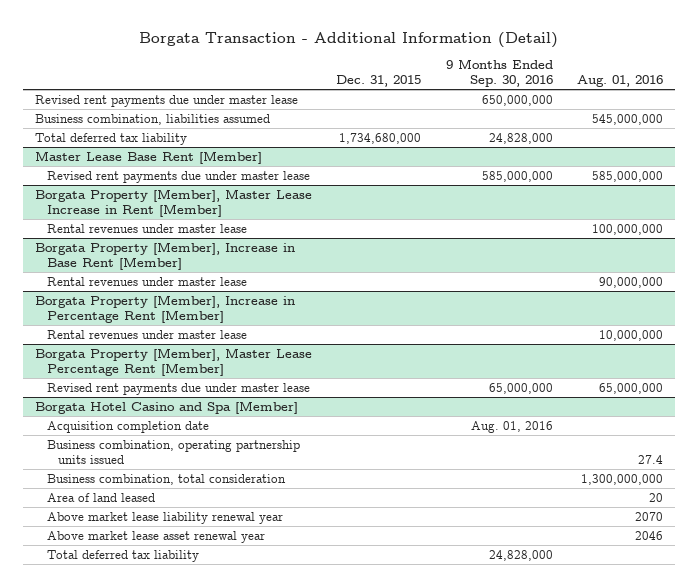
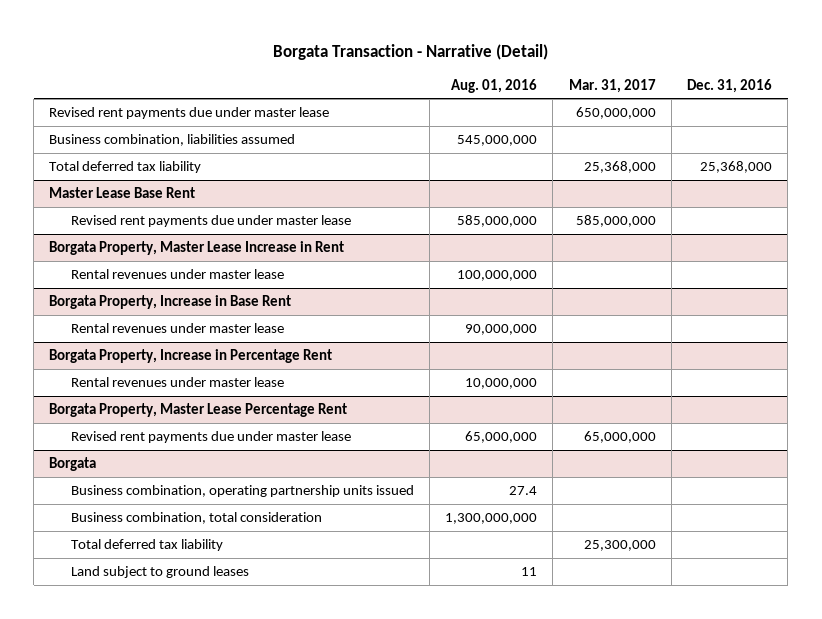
- Borgata Transaction - Additional Information (Detail)
+ Borgata Transaction - Narrative (Detail)
- | Dec. 31, 2015 | 9 Months Ended Sep. 30, 2016 | Aug. 01, 2016
+ | Aug. 01, 2016 | Mar. 31, 2017 | Dec. 31, 2016
- Master Lease Base Rent [Member]
+ Master Lease Base Rent
- Borgata Property [Member], Master Lease Increase in Rent [Member]
+ Borgata Property, Master Lease Increase in Rent
- Borgata Property [Member], Increase in Base Rent [Member]
+ Borgata Property, Increase in Base Rent
- Borgata Property [Member], Increase in Percentage Rent [Member]
+ Borgata Property, Increase in Percentage Rent
- Borgata Property [Member], Master Lease Percentage Rent [Member]
+ Borgata Property, Master Lease Percentage Rent
- Borgata Hotel Casino and Spa [Member]
- Acquisition completion date | | Aug. 01, 2016 |
+ Borgata
- Area of land leased | | | 20
- Above market lease liability renewal year | | | 2070
- Above market lease asset renewal year | | | 2046
+ Land subject to ground leases | 11 | |

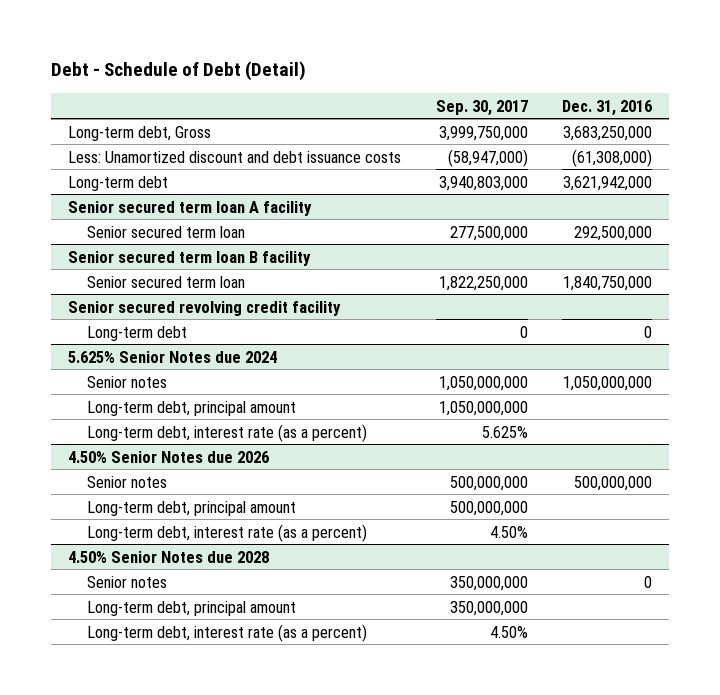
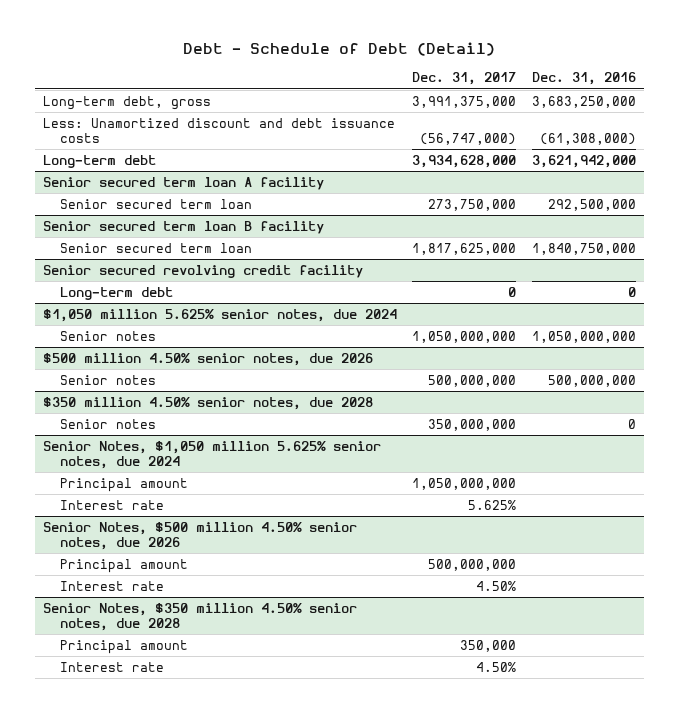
- | Sep. 30, 2017 | Dec. 31, 2016
+ | Dec. 31, 2017 | Dec. 31, 2016
- Long-term debt, Gross | 3,999,750,000 | 3,683,250,000
+ Long-term debt, gross | 3,991,375,000 | 3,683,250,000
- 5.625% Senior Notes due 2024
+ $1,050 million 5.625% senior notes, due 2024
- Long-term debt, principal amount | 1,050,000,000 |
- Long-term debt, interest rate (as a percent) | 5.625% |
- 4.50% Senior Notes due 2026
+ $500 million 4.50% senior notes, due 2026
- Long-term debt, principal amount | 500,000,000 |
- Long-term debt, interest rate (as a percent) | 4.50% |
- 4.50% Senior Notes due 2028
+ $350 million 4.50% senior notes, due 2028
- Long-term debt, principal amount | 350,000,000 |
- Long-term debt, interest rate (as a percent) | 4.50% |
+ Senior Notes, $1,050 million 5.625% senior notes, due 2024
+ Principal amount | 1,050,000,000 |
+ Interest rate | 5.625% |
+ Senior Notes, $500 million 4.50% senior notes, due 2026
+ Principal amount | 500,000,000 |
+ Interest rate | 4.50% |
+ Senior Notes, $350 million 4.50% senior notes, due 2028
+ Principal amount | 350,000 |
+ Interest rate | 4.50% |

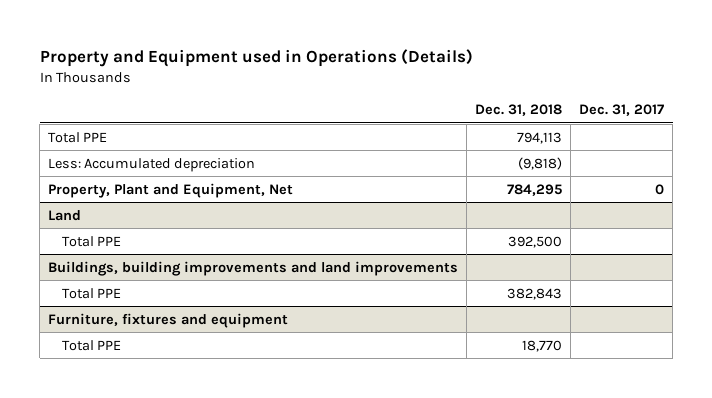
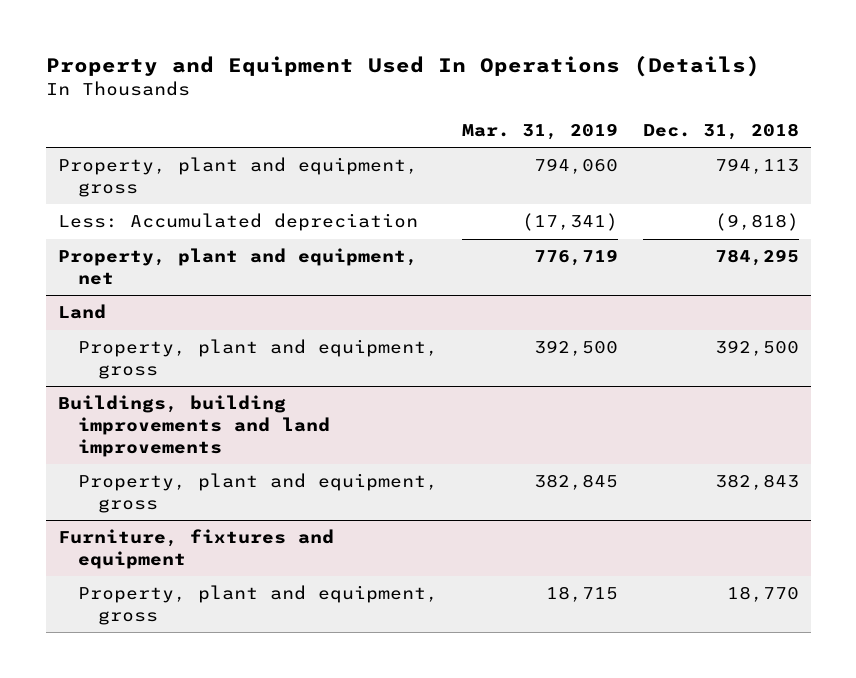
- Property and Equipment used in Operations (Details)
+ Property and Equipment Used In Operations (Details)
- | Dec. 31, 2018 | Dec. 31, 2017
+ | Mar. 31, 2019 | Dec. 31, 2018
- Total PPE | 794,113 |
+ Property, plant and equipment, gross | 794,060 | 794,113
- Property, Plant and Equipment, Net | 784,295 | 0
+ Property, plant and equipment, net | 776,719 | 784,295
@ Land
- Total PPE | 392,500 |
+ Property, plant and equipment, gross | 392,500 | 392,500
@ Buildings, building improvements and land improvements
- Total PPE | 382,843 |
+ Property, plant and equipment, gross | 382,845 | 382,843
@ Furniture, fixtures and equipment
- Total PPE | 18,770 |
+ Property, plant and equipment, gross | 18,715 | 18,770

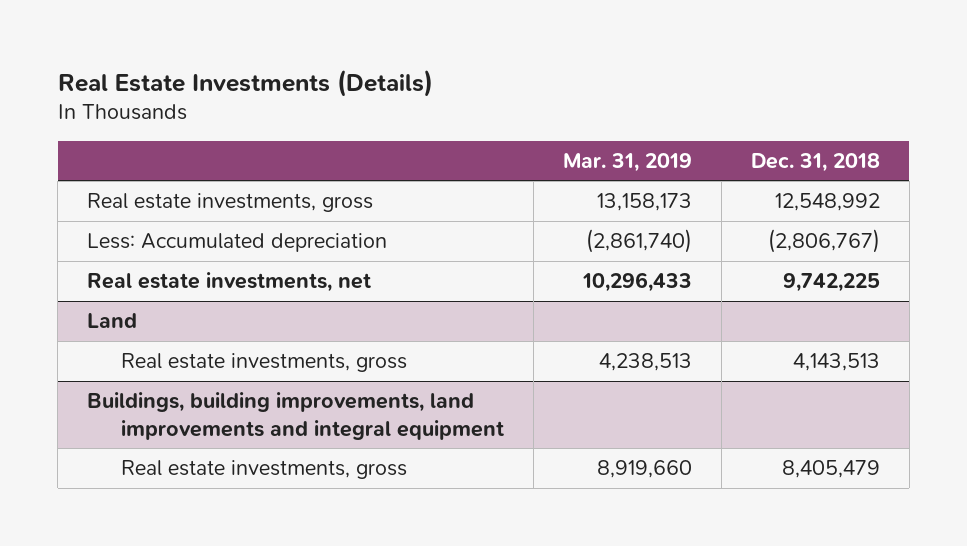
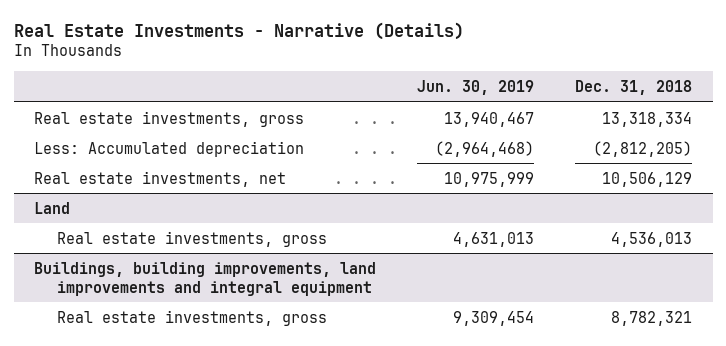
- Real Estate Investments (Details)
+ Real Estate Investments - Narrative (Details)
- | Mar. 31, 2019 | Dec. 31, 2018
+ | Jun. 30, 2019 | Dec. 31, 2018
- Real estate investments, gross | 13,158,173 | 12,548,992
- Less: Accumulated depreciation | (2,861,740) | (2,806,767)
- Real estate investments, net | 10,296,433 | 9,742,225
+ Real estate investments, gross | 13,940,467 | 13,318,334
+ Less: Accumulated depreciation | (2,964,468) | (2,812,205)
+ Real estate investments, net | 10,975,999 | 10,506,129
@ Land
- Real estate investments, gross | 4,238,513 | 4,143,513
+ Real estate investments, gross | 4,631,013 | 4,536,013
@ Buildings, building improvements, land improvements and integral equipment
- Real estate investments, gross | 8,919,660 | 8,405,479
+ Real estate investments, gross | 9,309,454 | 8,782,321

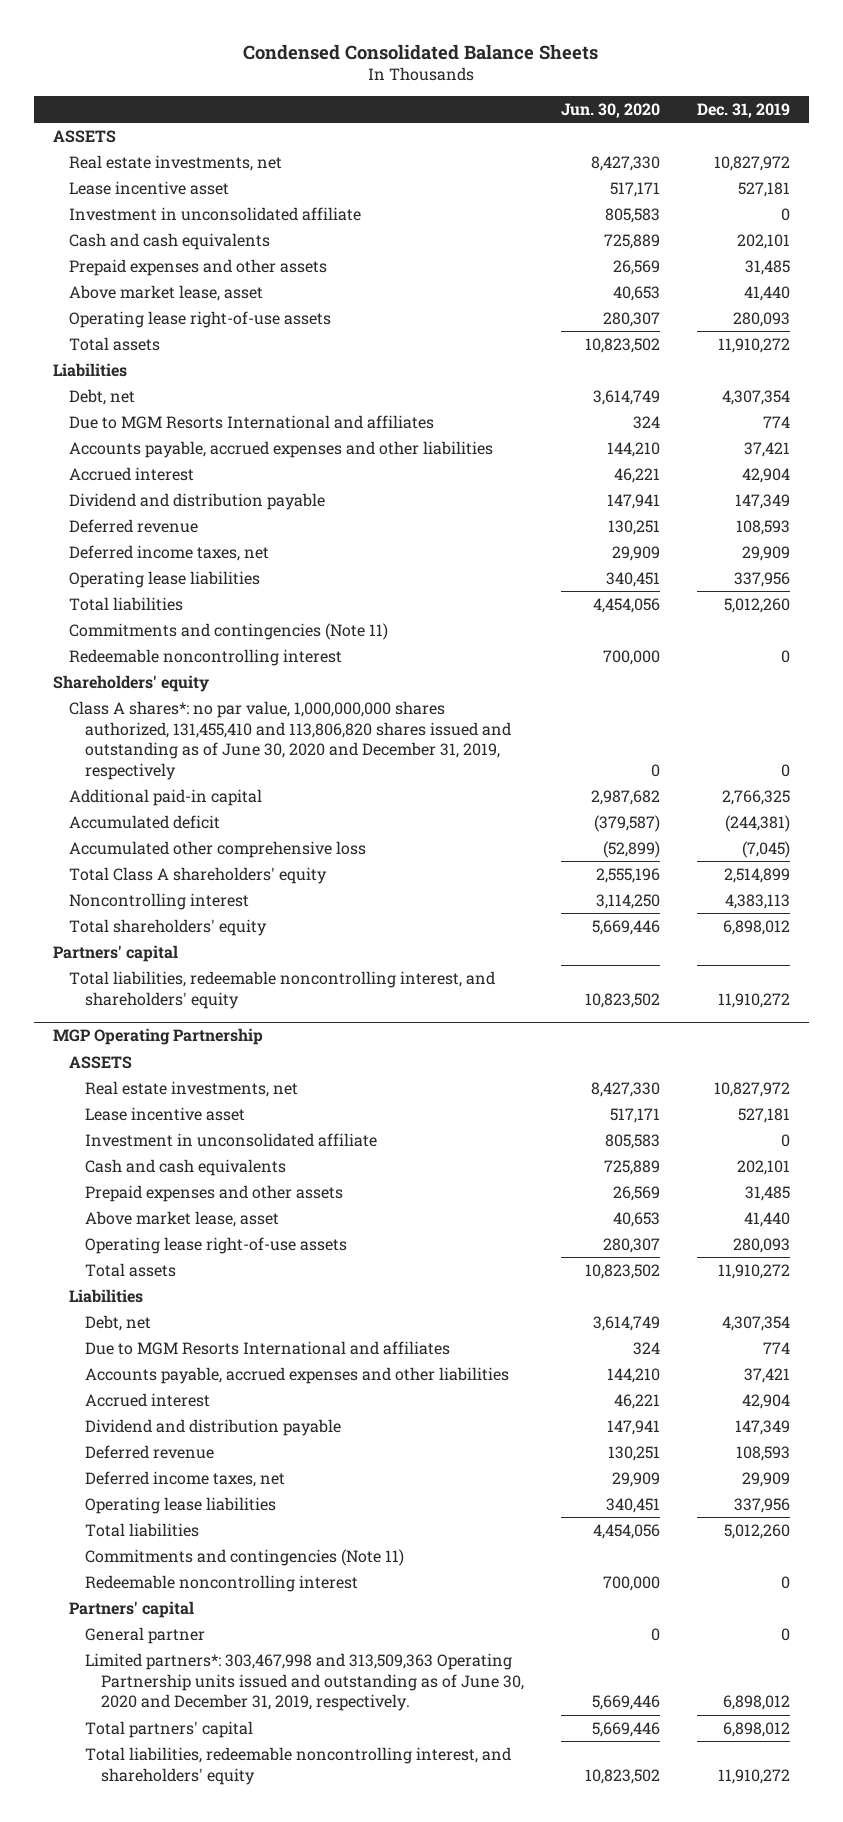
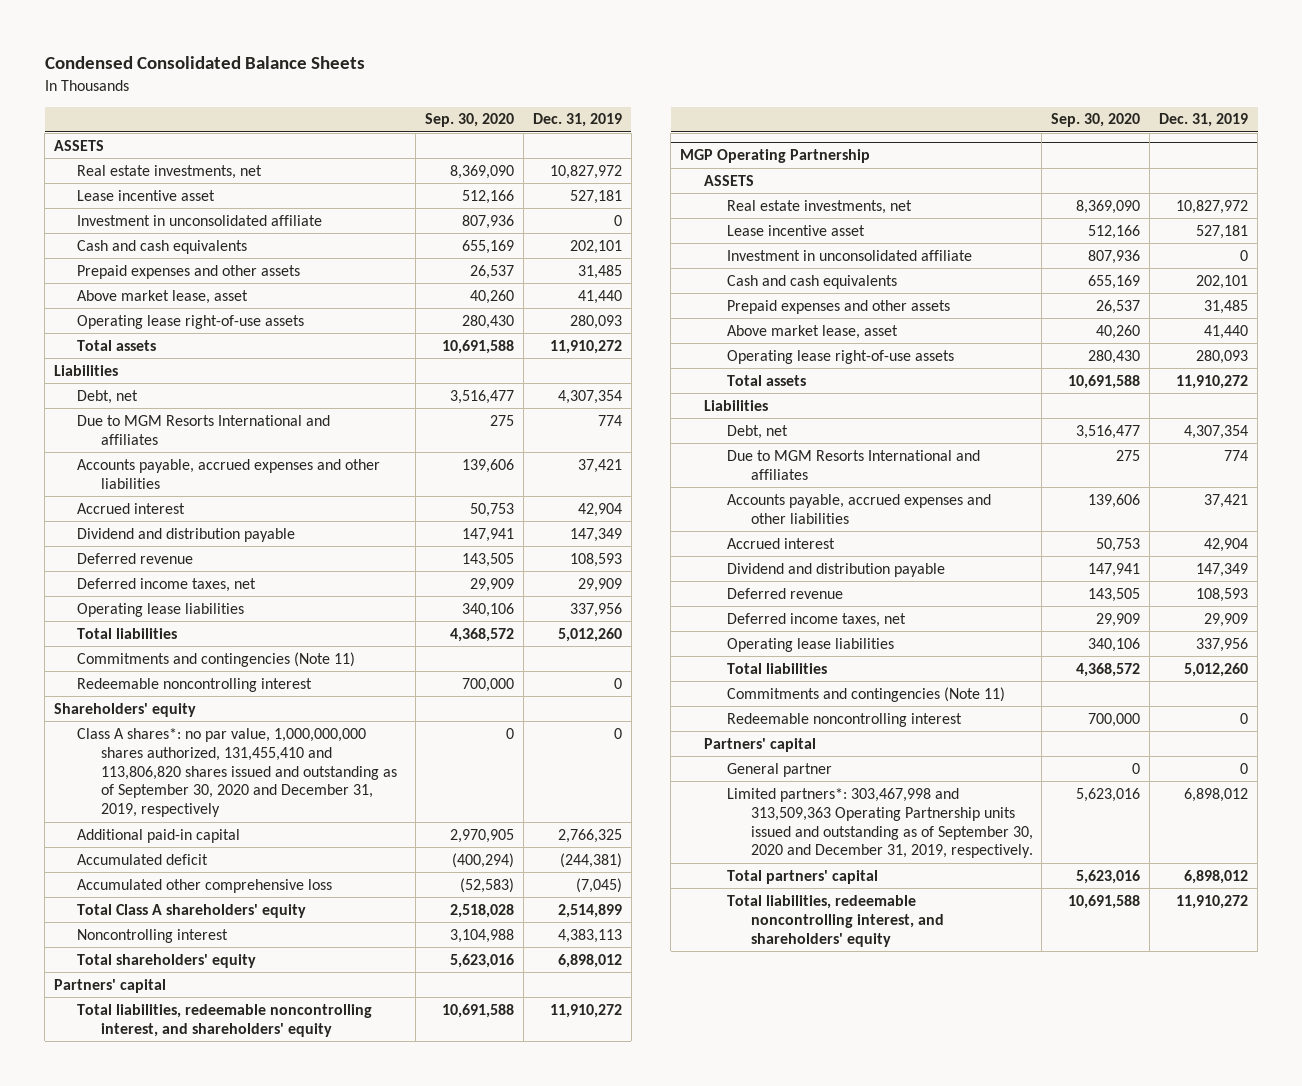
- | Jun. 30, 2020 | Dec. 31, 2019
+ | Sep. 30, 2020 | Dec. 31, 2019
- Class A shares*: no par value, 1,000,000,000 shares authorized, 131,455,410 and 113,806,820 shares issued and outstanding as of June 30, 2020 and December 31, 2019, respectively | 0 | 0
+ Class A shares*: no par value, 1,000,000,000 shares authorized, 131,455,410 and 113,806,820 shares issued and outstanding as of September 30, 2020 and December 31, 2019, respectively | 0 | 0
@ MGP Operating Partnership
- Limited partners*: 303,467,998 and 313,509,363 Operating Partnership units issued and outstanding as of June 30, 2020 and December 31, 2019, respectively. | 5,669,446 | 6,898,012
+ Limited partners*: 303,467,998 and 313,509,363 Operating Partnership units issued and outstanding as of September 30, 2020 and December 31, 2019, respectively. | 5,623,016 | 6,898,012

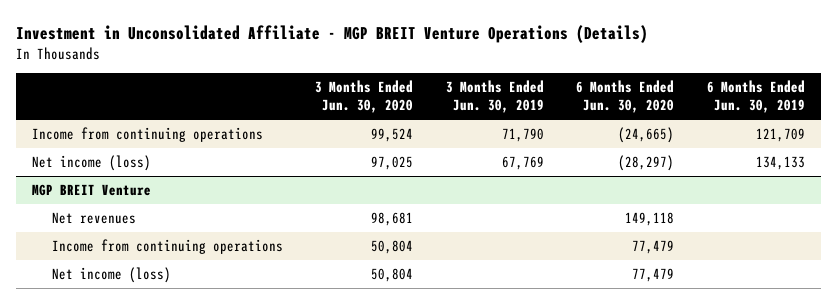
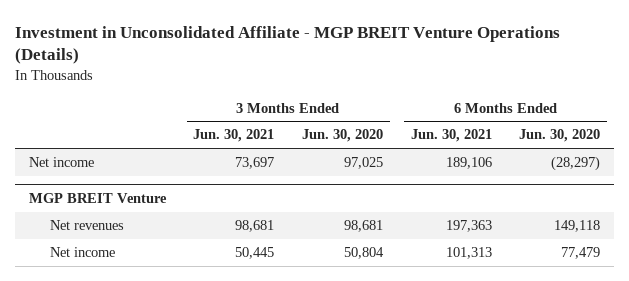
- | 3 Months Ended Jun. 30, 2020 | 3 Months Ended Jun. 30, 2019 | 6 Months Ended Jun. 30, 2020 | 6 Months Ended Jun. 30, 2019
+ | 3 Months Ended Jun. 30, 2021 | 3 Months Ended Jun. 30, 2020 | 6 Months Ended Jun. 30, 2021 | 6 Months Ended Jun. 30, 2020
- Income from continuing operations | 99,524 | 71,790 | (24,665) | 121,709
- Net income (loss) | 97,025 | 67,769 | (28,297) | 134,133
+ Net income | 73,697 | 97,025 | 189,106 | (28,297)
@ MGP BREIT Venture
- Income from continuing operations | 50,804 | | 77,479 |
- Net income (loss) | 50,804 | | 77,479 |
+ Net income | 50,445 | 50,804 | 101,313 | 77,479

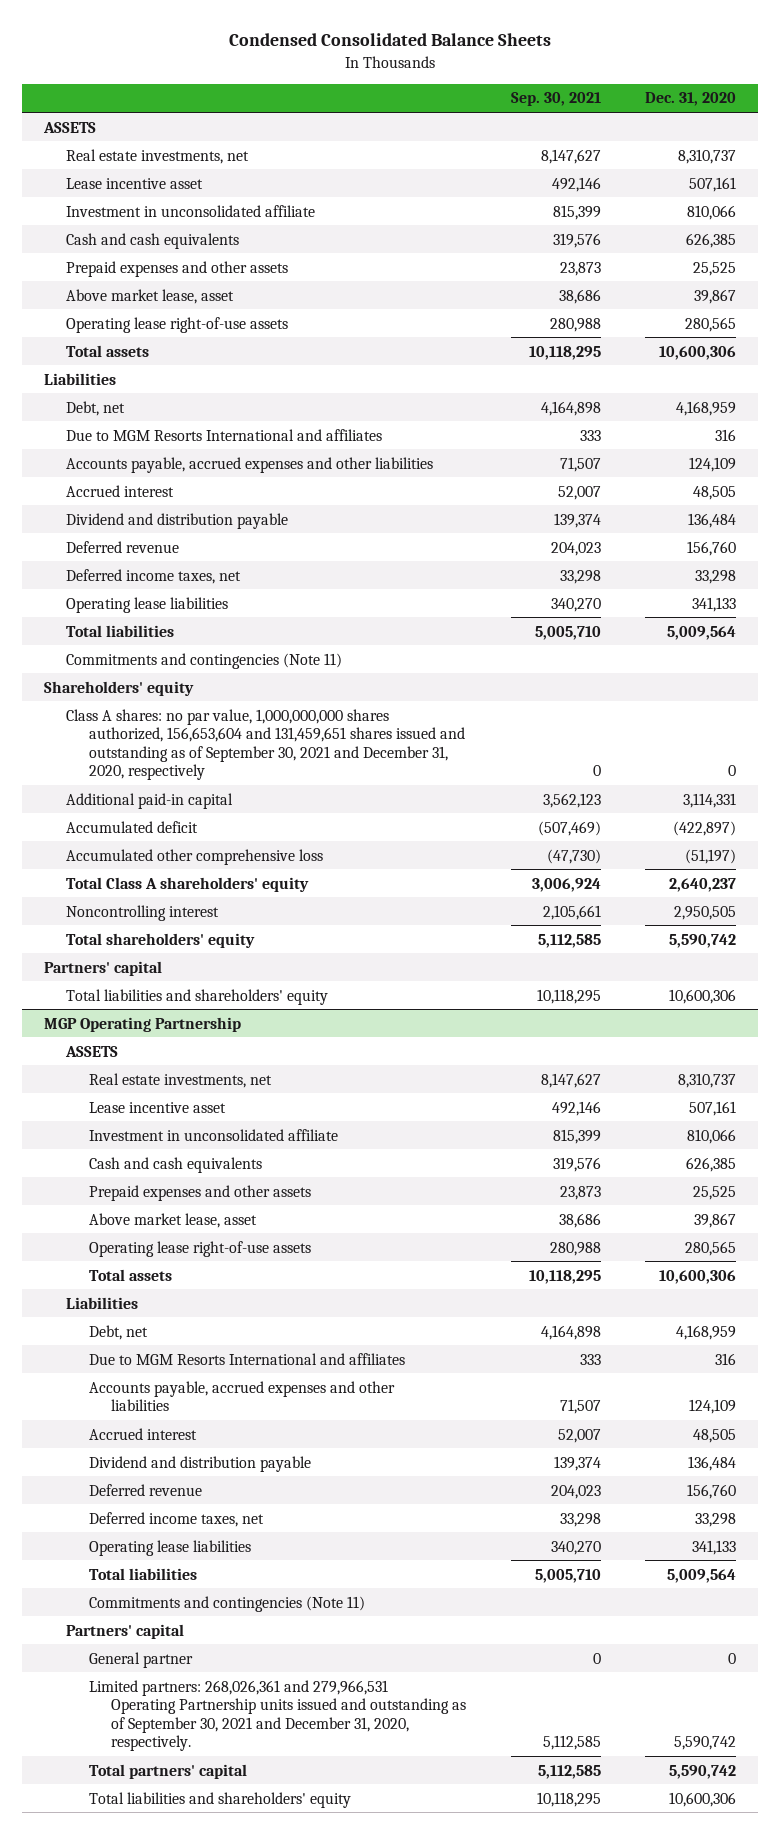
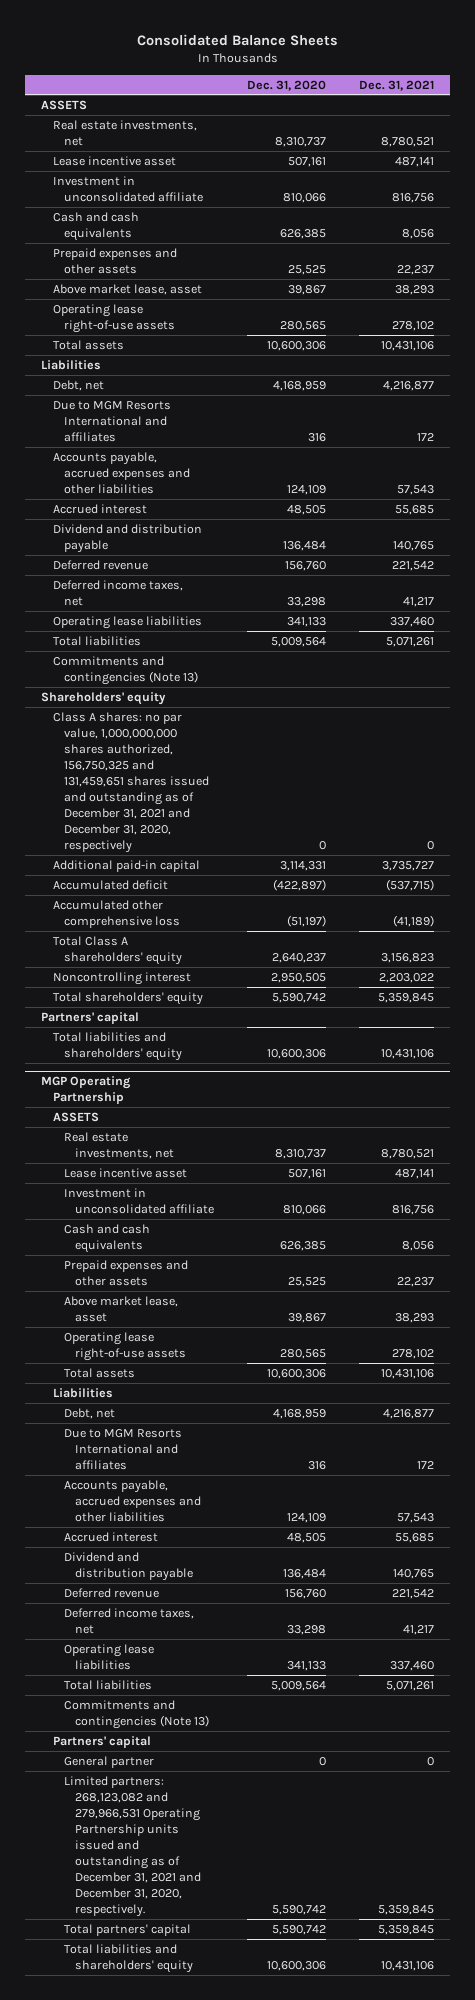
- Condensed Consolidated Balance Sheets
+ Consolidated Balance Sheets
- | Sep. 30, 2021 | Dec. 31, 2020
+ | Dec. 31, 2020 | Dec. 31, 2021
- Commitments and contingencies (Note 11)
+ Commitments and contingencies (Note 13)
- Class A shares: no par value, 1,000,000,000 shares authorized, 156,653,604 and 131,459,651 shares issued and outstanding as of September 30, 2021 and December 31, 2020, respectively | 0 | 0
+ Class A shares: no par value, 1,000,000,000 shares authorized, 156,750,325 and 131,459,651 shares issued and outstanding as of December 31, 2021 and December 31, 2020, respectively | 0 | 0
@ MGP Operating Partnership
- Commitments and contingencies (Note 11)
+ Commitments and contingencies (Note 13)
- Limited partners: 268,026,361 and 279,966,531 Operating Partnership units issued and outstanding as of September 30, 2021 and December 31, 2020, respectively. | 5,112,585 | 5,590,742
+ Limited partners: 268,123,082 and 279,966,531 Operating Partnership units issued and outstanding as of December 31, 2021 and December 31, 2020, respectively. | 5,590,742 | 5,359,845

